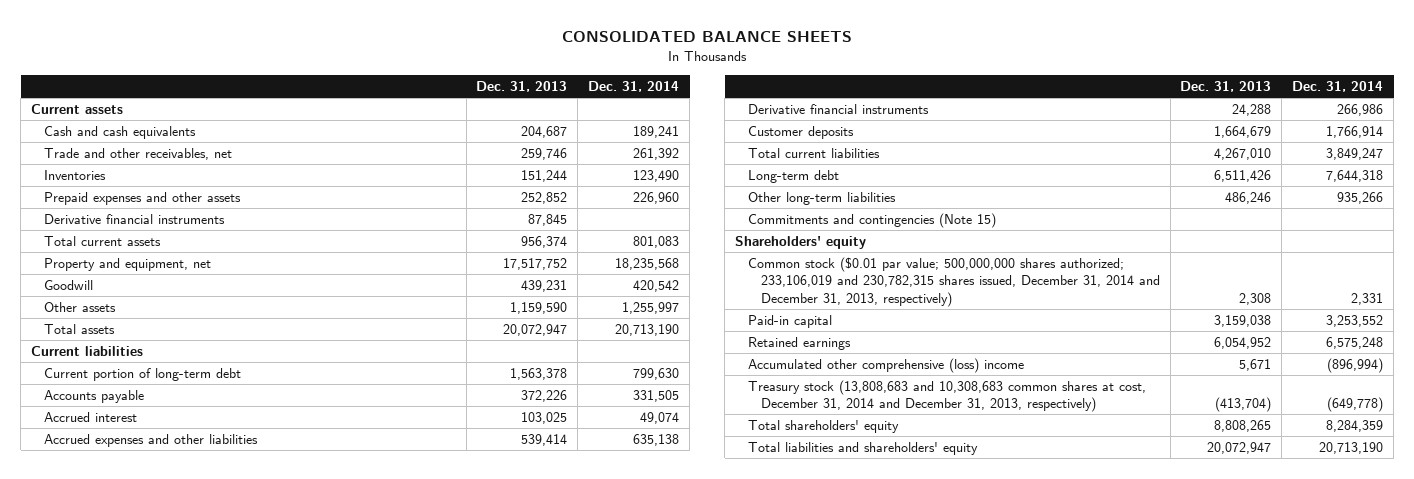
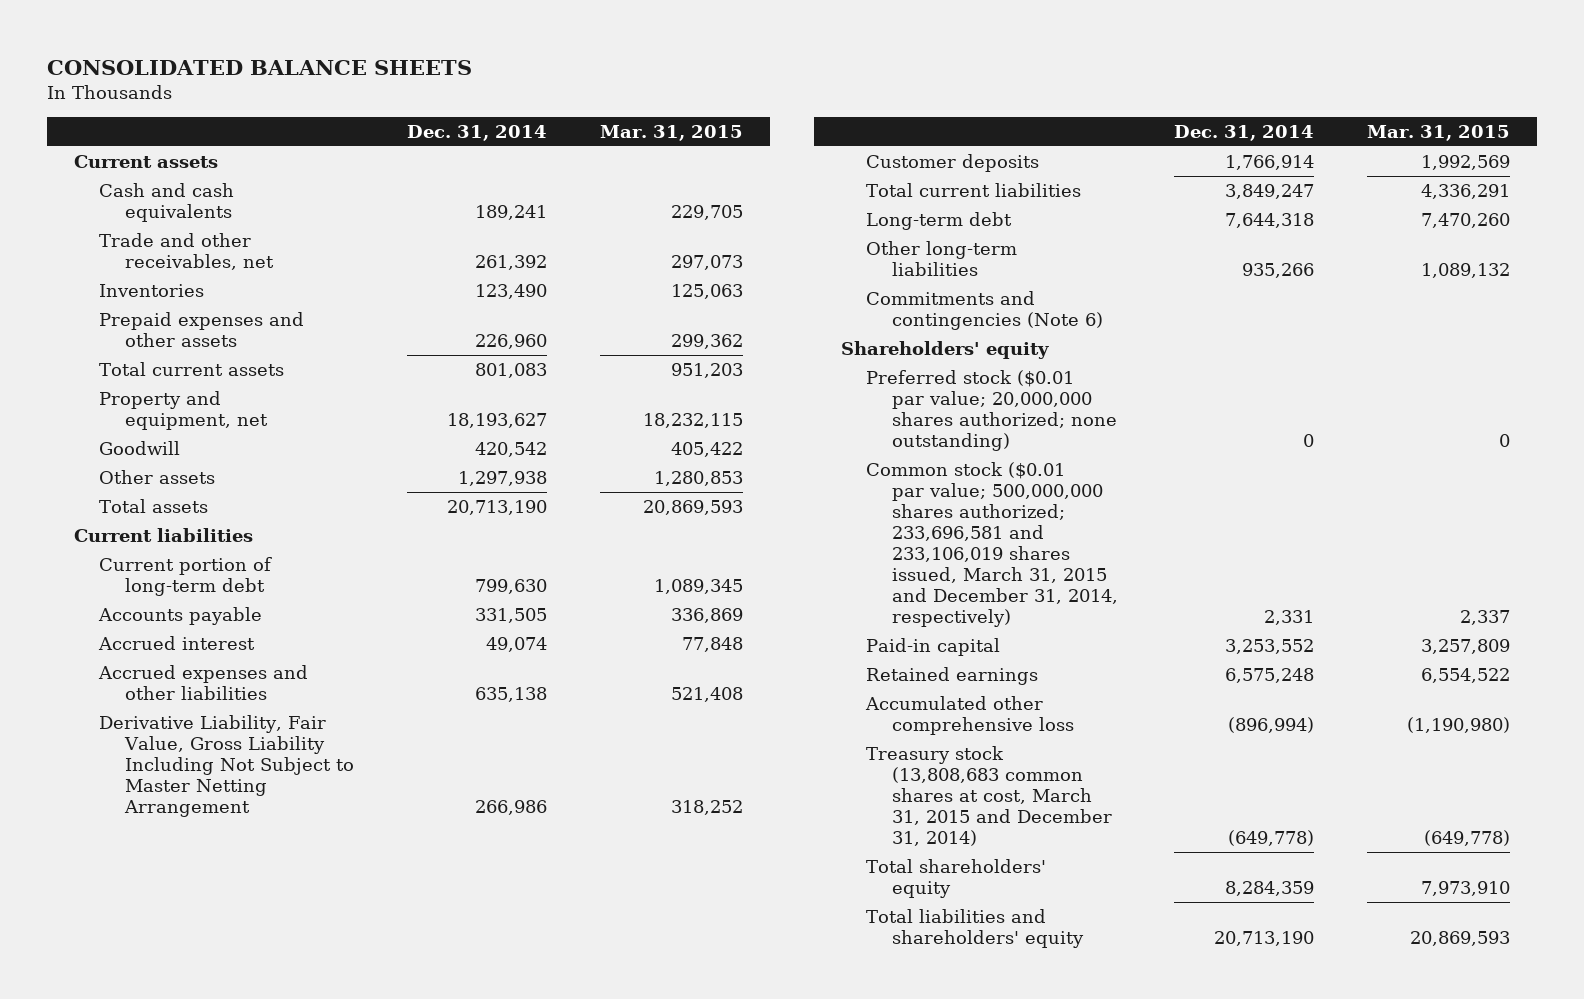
- | Dec. 31, 2013 | Dec. 31, 2014
+ | Dec. 31, 2014 | Mar. 31, 2015
- Derivative financial instruments | 87,845 |
- Property and equipment, net | 17,517,752 | 18,235,568
+ Property and equipment, net | 18,193,627 | 18,232,115
- Other assets | 1,159,590 | 1,255,997
+ Other assets | 1,297,938 | 1,280,853
- Derivative financial instruments | 24,288 | 266,986
+ Derivative Liability, Fair Value, Gross Liability Including Not Subject to Master Netting Arrangement | 266,986 | 318,252
- Commitments and contingencies (Note 15)
+ Commitments and contingencies (Note 6)
- Common stock ($0.01 par value; 500,000,000 shares authorized; 233,106,019 and 230,782,315 shares issued, December 31, 2014 and December 31, 2013, respectively) | 2,308 | 2,331
+ Preferred stock ($0.01 par value; 20,000,000 shares authorized; none outstanding) | 0 | 0
+ Common stock ($0.01 par value; 500,000,000 shares authorized; 233,696,581 and 233,106,019 shares issued, March 31, 2015 and December 31, 2014, respectively) | 2,331 | 2,337
- Accumulated other comprehensive (loss) income | 5,671 | (896,994)
- Treasury stock (13,808,683 and 10,308,683 common shares at cost, December 31, 2014 and December 31, 2013, respectively) | (413,704) | (649,778)
+ Accumulated other comprehensive loss | (896,994) | (1,190,980)
+ Treasury stock (13,808,683 common shares at cost, March 31, 2015 and December 31, 2014) | (649,778) | (649,778)

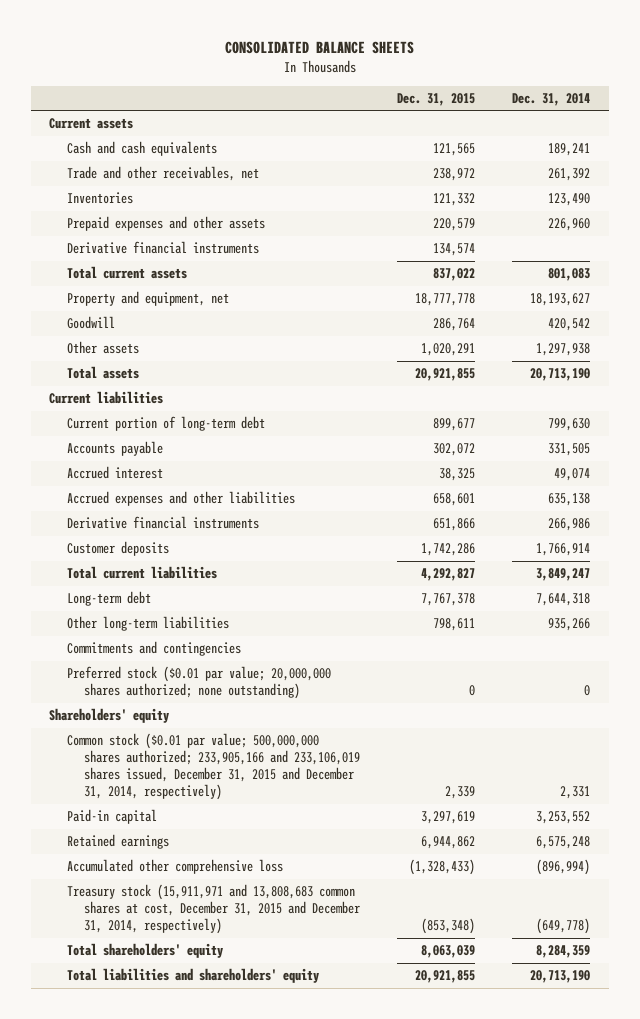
- | Dec. 31, 2014 | Mar. 31, 2015
+ | Dec. 31, 2015 | Dec. 31, 2014
+ Derivative financial instruments | 134,574 |
- Derivative Liability, Fair Value, Gross Liability Including Not Subject to Master Netting Arrangement | 266,986 | 318,252
+ Derivative financial instruments | 651,866 | 266,986
- Commitments and contingencies (Note 6)
+ Commitments and contingencies
- Common stock ($0.01 par value; 500,000,000 shares authorized; 233,696,581 and 233,106,019 shares issued, March 31, 2015 and December 31, 2014, respectively) | 2,331 | 2,337
moved down: Shareholders' equity
+ Common stock ($0.01 par value; 500,000,000 shares authorized; 233,905,166 and 233,106,019 shares issued, December 31, 2015 and December 31, 2014, respectively) | 2,339 | 2,331
- Treasury stock (13,808,683 common shares at cost, March 31, 2015 and December 31, 2014) | (649,778) | (649,778)
+ Treasury stock (15,911,971 and 13,808,683 common shares at cost, December 31, 2015 and December 31, 2014, respectively) | (853,348) | (649,778)

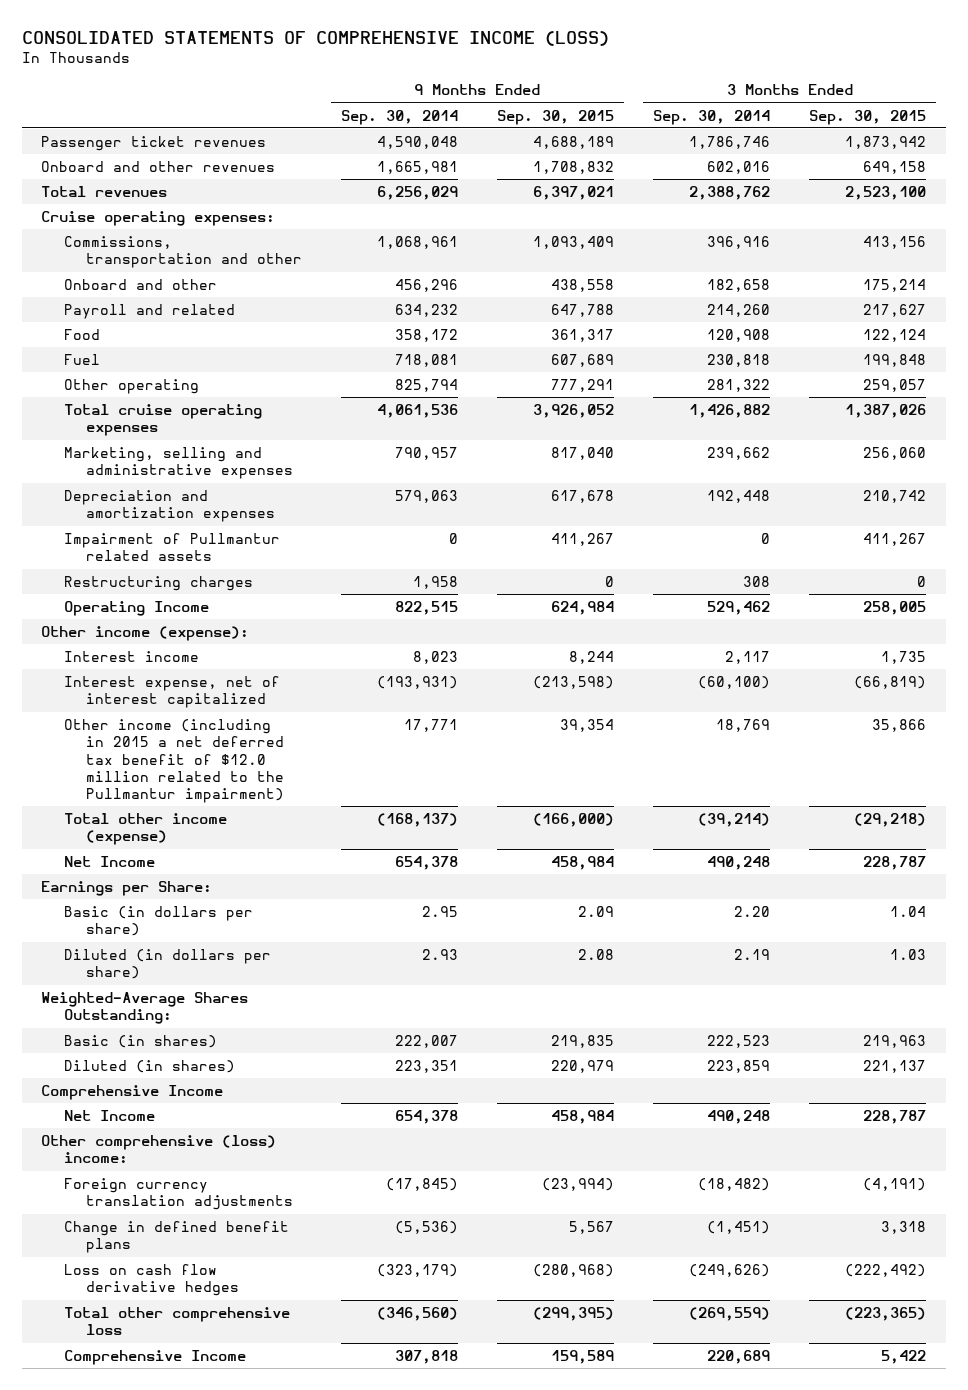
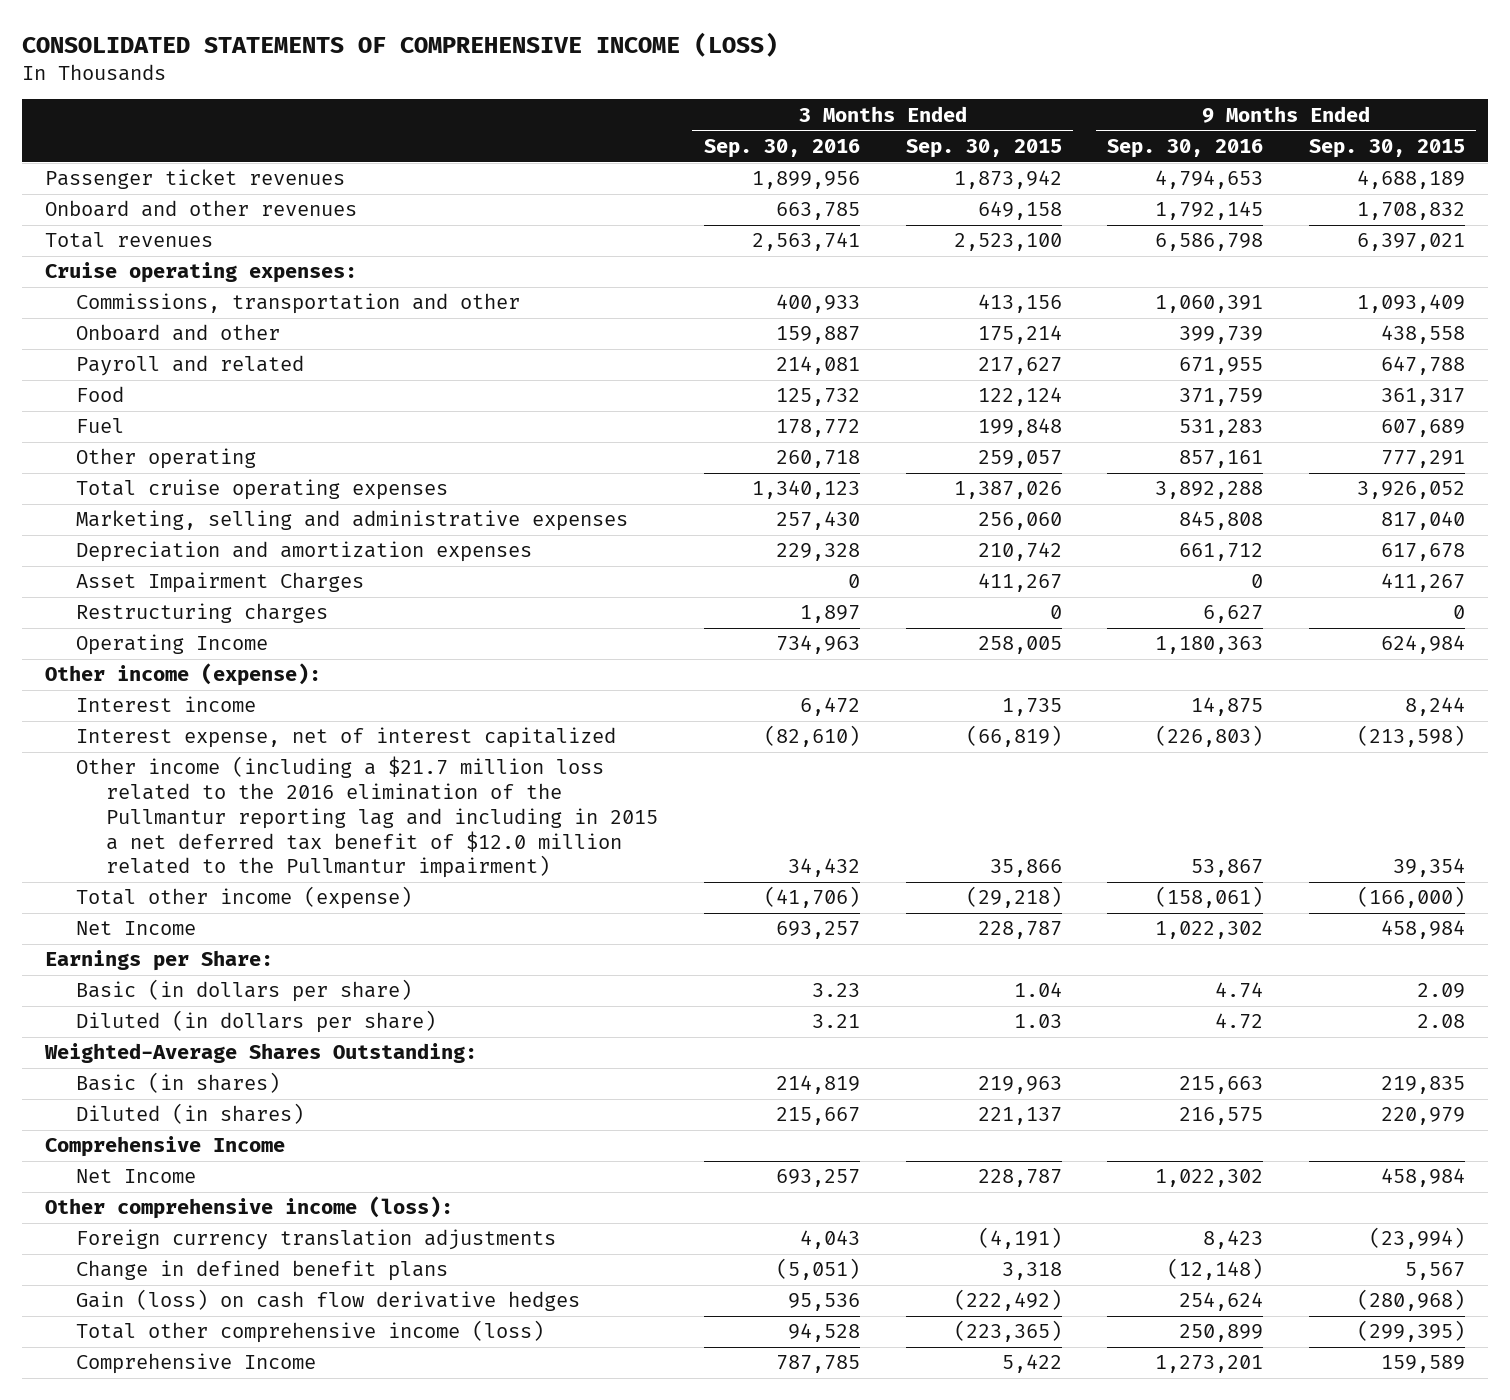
- | 9 Months Ended Sep. 30, 2014 | 9 Months Ended Sep. 30, 2015 | 3 Months Ended Sep. 30, 2014 | 3 Months Ended Sep. 30, 2015
+ | 3 Months Ended Sep. 30, 2016 | 3 Months Ended Sep. 30, 2015 | 9 Months Ended Sep. 30, 2016 | 9 Months Ended Sep. 30, 2015
- Impairment of Pullmantur related assets | 0 | 411,267 | 0 | 411,267
+ Asset Impairment Charges | 0 | 411,267 | 0 | 411,267
- Other income (including in 2015 a net deferred tax benefit of $12.0 million related to the Pullmantur impairment) | 17,771 | 39,354 | 18,769 | 35,866
+ Other income (including a $21.7 million loss related to the 2016 elimination of the Pullmantur reporting lag and including in 2015 a net deferred tax benefit of $12.0 million related to the Pullmantur impairment) | 34,432 | 35,866 | 53,867 | 39,354
- Other comprehensive (loss) income:
+ Other comprehensive income (loss):
- Loss on cash flow derivative hedges | (323,179) | (280,968) | (249,626) | (222,492)
- Total other comprehensive loss | (346,560) | (299,395) | (269,559) | (223,365)
+ Gain (loss) on cash flow derivative hedges | 95,536 | (222,492) | 254,624 | (280,968)
+ Total other comprehensive income (loss) | 94,528 | (223,365) | 250,899 | (299,395)

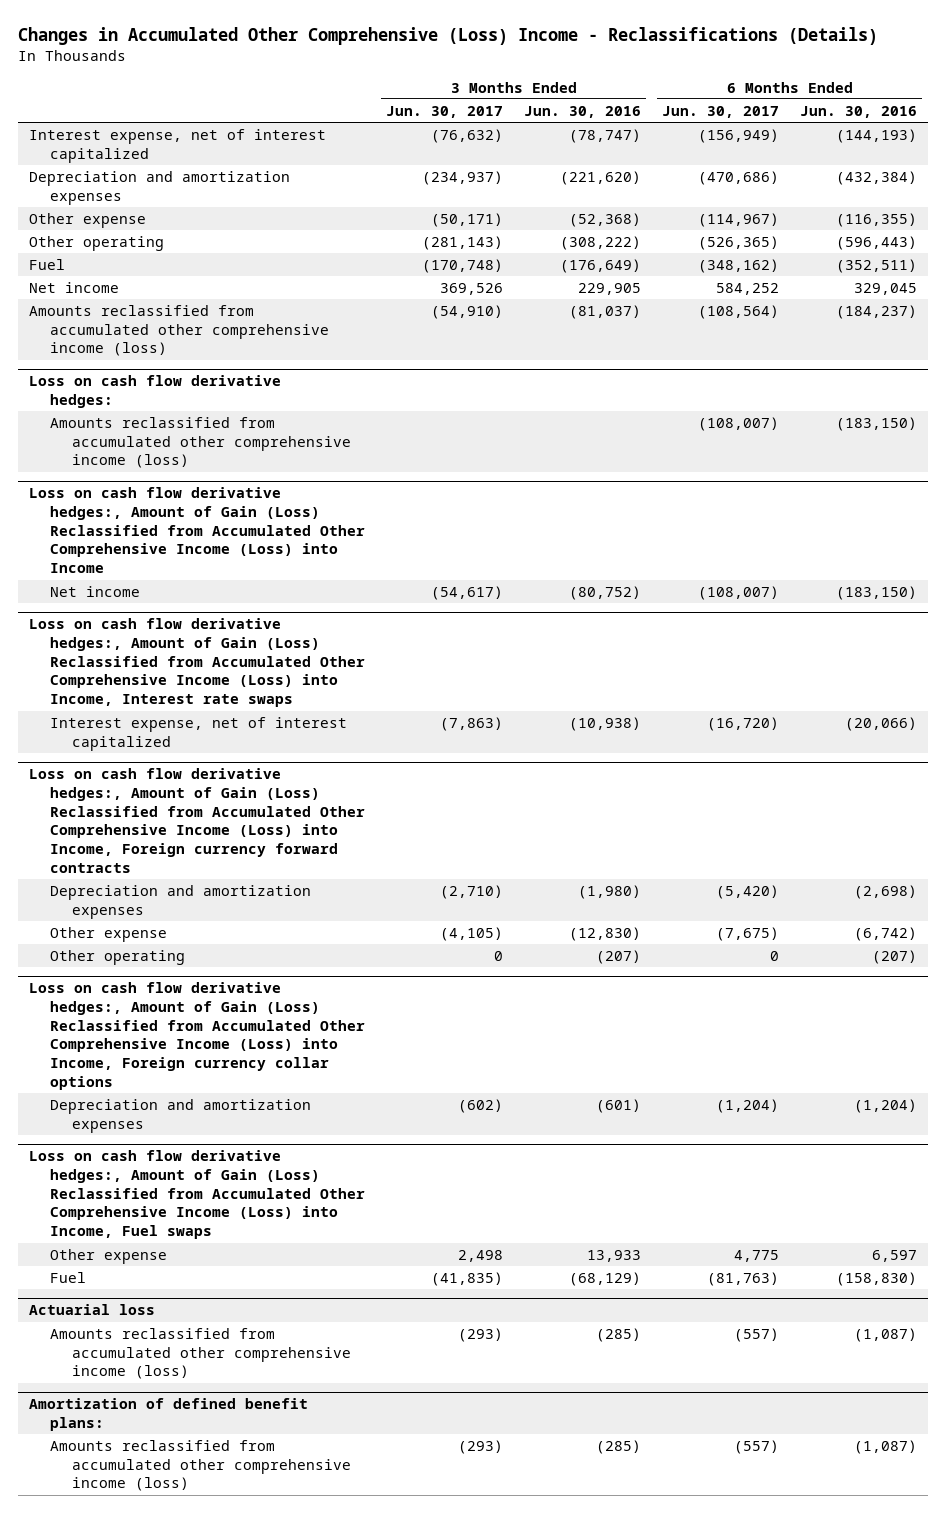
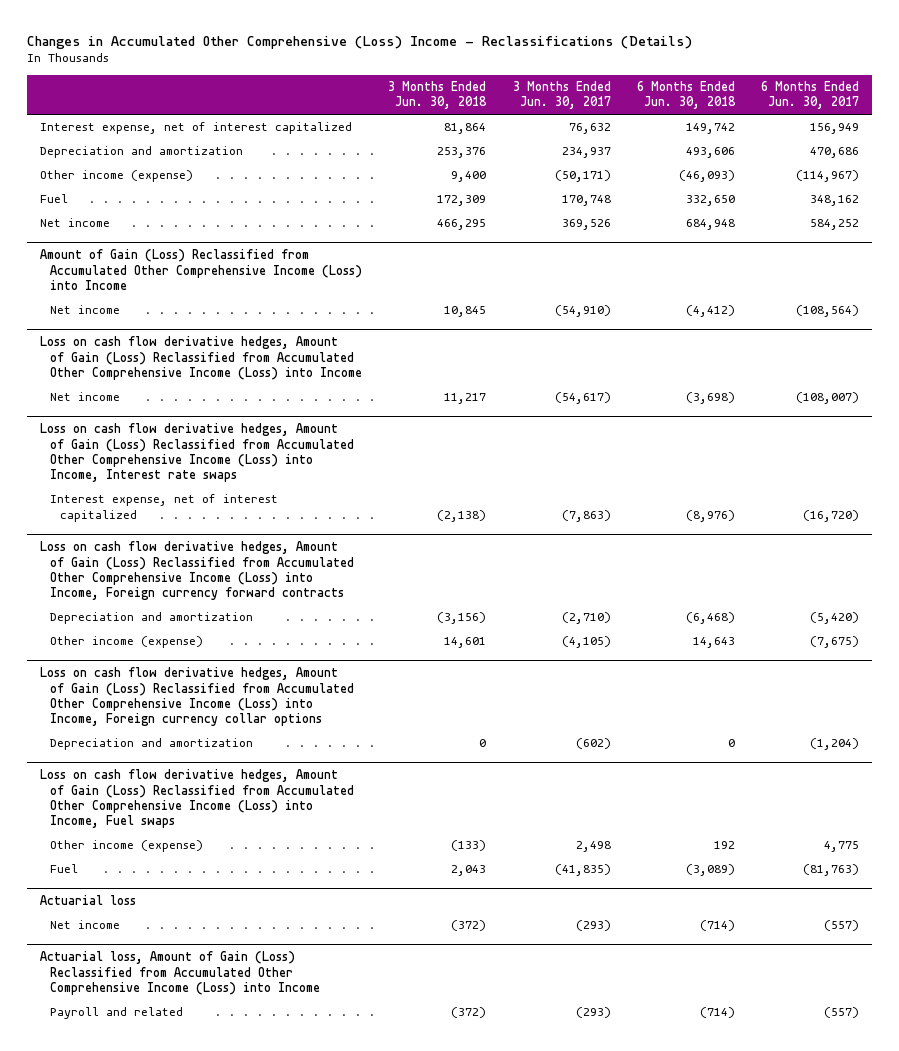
- | 3 Months Ended Jun. 30, 2017 | 3 Months Ended Jun. 30, 2016 | 6 Months Ended Jun. 30, 2017 | 6 Months Ended Jun. 30, 2016
+ | 3 Months Ended Jun. 30, 2018 | 3 Months Ended Jun. 30, 2017 | 6 Months Ended Jun. 30, 2018 | 6 Months Ended Jun. 30, 2017
- Interest expense, net of interest capitalized | (76,632) | (78,747) | (156,949) | (144,193)
- Depreciation and amortization expenses | (234,937) | (221,620) | (470,686) | (432,384)
- Other expense | (50,171) | (52,368) | (114,967) | (116,355)
- Other operating | (281,143) | (308,222) | (526,365) | (596,443)
- Fuel | (170,748) | (176,649) | (348,162) | (352,511)
+ Interest expense, net of interest capitalized | 81,864 | 76,632 | 149,742 | 156,949
+ Depreciation and amortization | 253,376 | 234,937 | 493,606 | 470,686
+ Other income (expense) | 9,400 | (50,171) | (46,093) | (114,967)
+ Fuel | 172,309 | 170,748 | 332,650 | 348,162
- Amounts reclassified from accumulated other comprehensive income (loss) | (54,910) | (81,037) | (108,564) | (184,237)
- Loss on cash flow derivative hedges:
- Amounts reclassified from accumulated other comprehensive income (loss) | | | (108,007) | (183,150)
- Loss on cash flow derivative hedges:, Amount of Gain (Loss) Reclassified from Accumulated Other Comprehensive Income (Loss) into Income
+ Amount of Gain (Loss) Reclassified from Accumulated Other Comprehensive Income (Loss) into Income
+ Net income | 10,845 | (54,910) | (4,412) | (108,564)
+ Loss on cash flow derivative hedges, Amount of Gain (Loss) Reclassified from Accumulated Other Comprehensive Income (Loss) into Income
- Loss on cash flow derivative hedges:, Amount of Gain (Loss) Reclassified from Accumulated Other Comprehensive Income (Loss) into Income, Interest rate swaps
+ Loss on cash flow derivative hedges, Amount of Gain (Loss) Reclassified from Accumulated Other Comprehensive Income (Loss) into Income, Interest rate swaps
- Loss on cash flow derivative hedges:, Amount of Gain (Loss) Reclassified from Accumulated Other Comprehensive Income (Loss) into Income, Foreign currency forward contracts
- Depreciation and amortization expenses | (2,710) | (1,980) | (5,420) | (2,698)
- Other expense | (4,105) | (12,830) | (7,675) | (6,742)
- Other operating | 0 | (207) | 0 | (207)
- Loss on cash flow derivative hedges:, Amount of Gain (Loss) Reclassified from Accumulated Other Comprehensive Income (Loss) into Income, Foreign currency collar options
- Depreciation and amortization expenses | (602) | (601) | (1,204) | (1,204)
- Loss on cash flow derivative hedges:, Amount of Gain (Loss) Reclassified from Accumulated Other Comprehensive Income (Loss) into Income, Fuel swaps
- Other expense | 2,498 | 13,933 | 4,775 | 6,597
+ Loss on cash flow derivative hedges, Amount of Gain (Loss) Reclassified from Accumulated Other Comprehensive Income (Loss) into Income, Foreign currency forward contracts
+ Depreciation and amortization | (3,156) | (2,710) | (6,468) | (5,420)
+ Other income (expense) | 14,601 | (4,105) | 14,643 | (7,675)
+ Loss on cash flow derivative hedges, Amount of Gain (Loss) Reclassified from Accumulated Other Comprehensive Income (Loss) into Income, Foreign currency collar options
+ Depreciation and amortization | 0 | (602) | 0 | (1,204)
+ Loss on cash flow derivative hedges, Amount of Gain (Loss) Reclassified from Accumulated Other Comprehensive Income (Loss) into Income, Fuel swaps
+ Other income (expense) | (133) | 2,498 | 192 | 4,775
@ Actuarial loss
- Amounts reclassified from accumulated other comprehensive income (loss) | (293) | (285) | (557) | (1,087)
- Amortization of defined benefit plans:
- Amounts reclassified from accumulated other comprehensive income (loss) | (293) | (285) | (557) | (1,087)
@ Actuarial loss
+ Net income | (372) | (293) | (714) | (557)
+ Actuarial loss, Amount of Gain (Loss) Reclassified from Accumulated Other Comprehensive Income (Loss) into Income
+ Payroll and related | (372) | (293) | (714) | (557)

